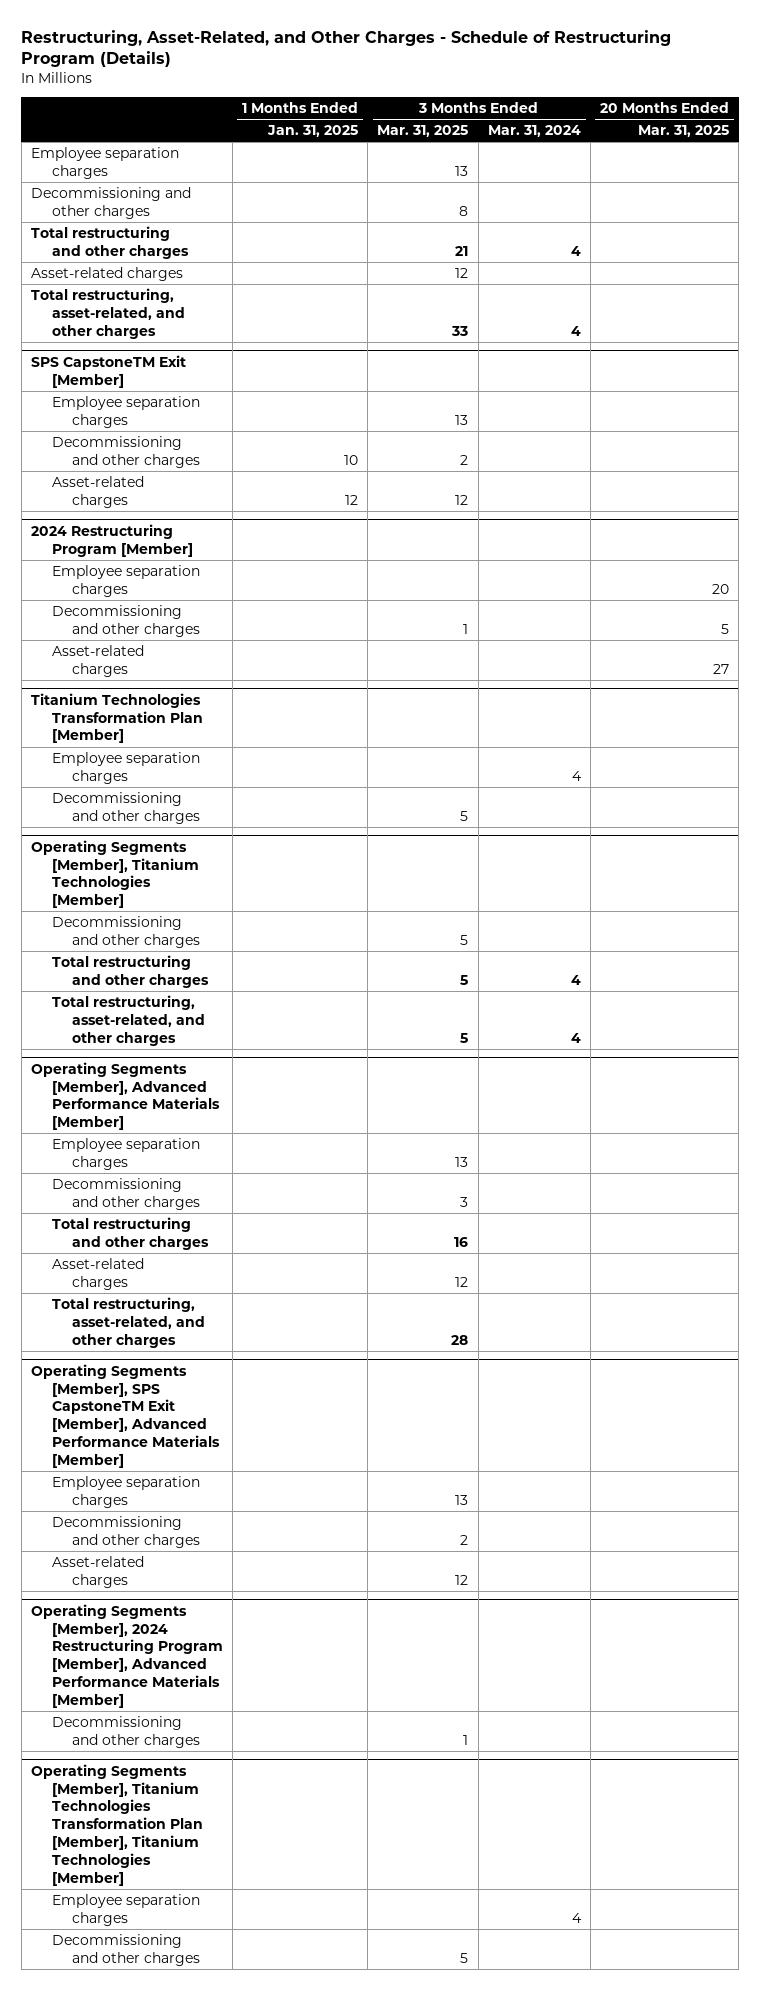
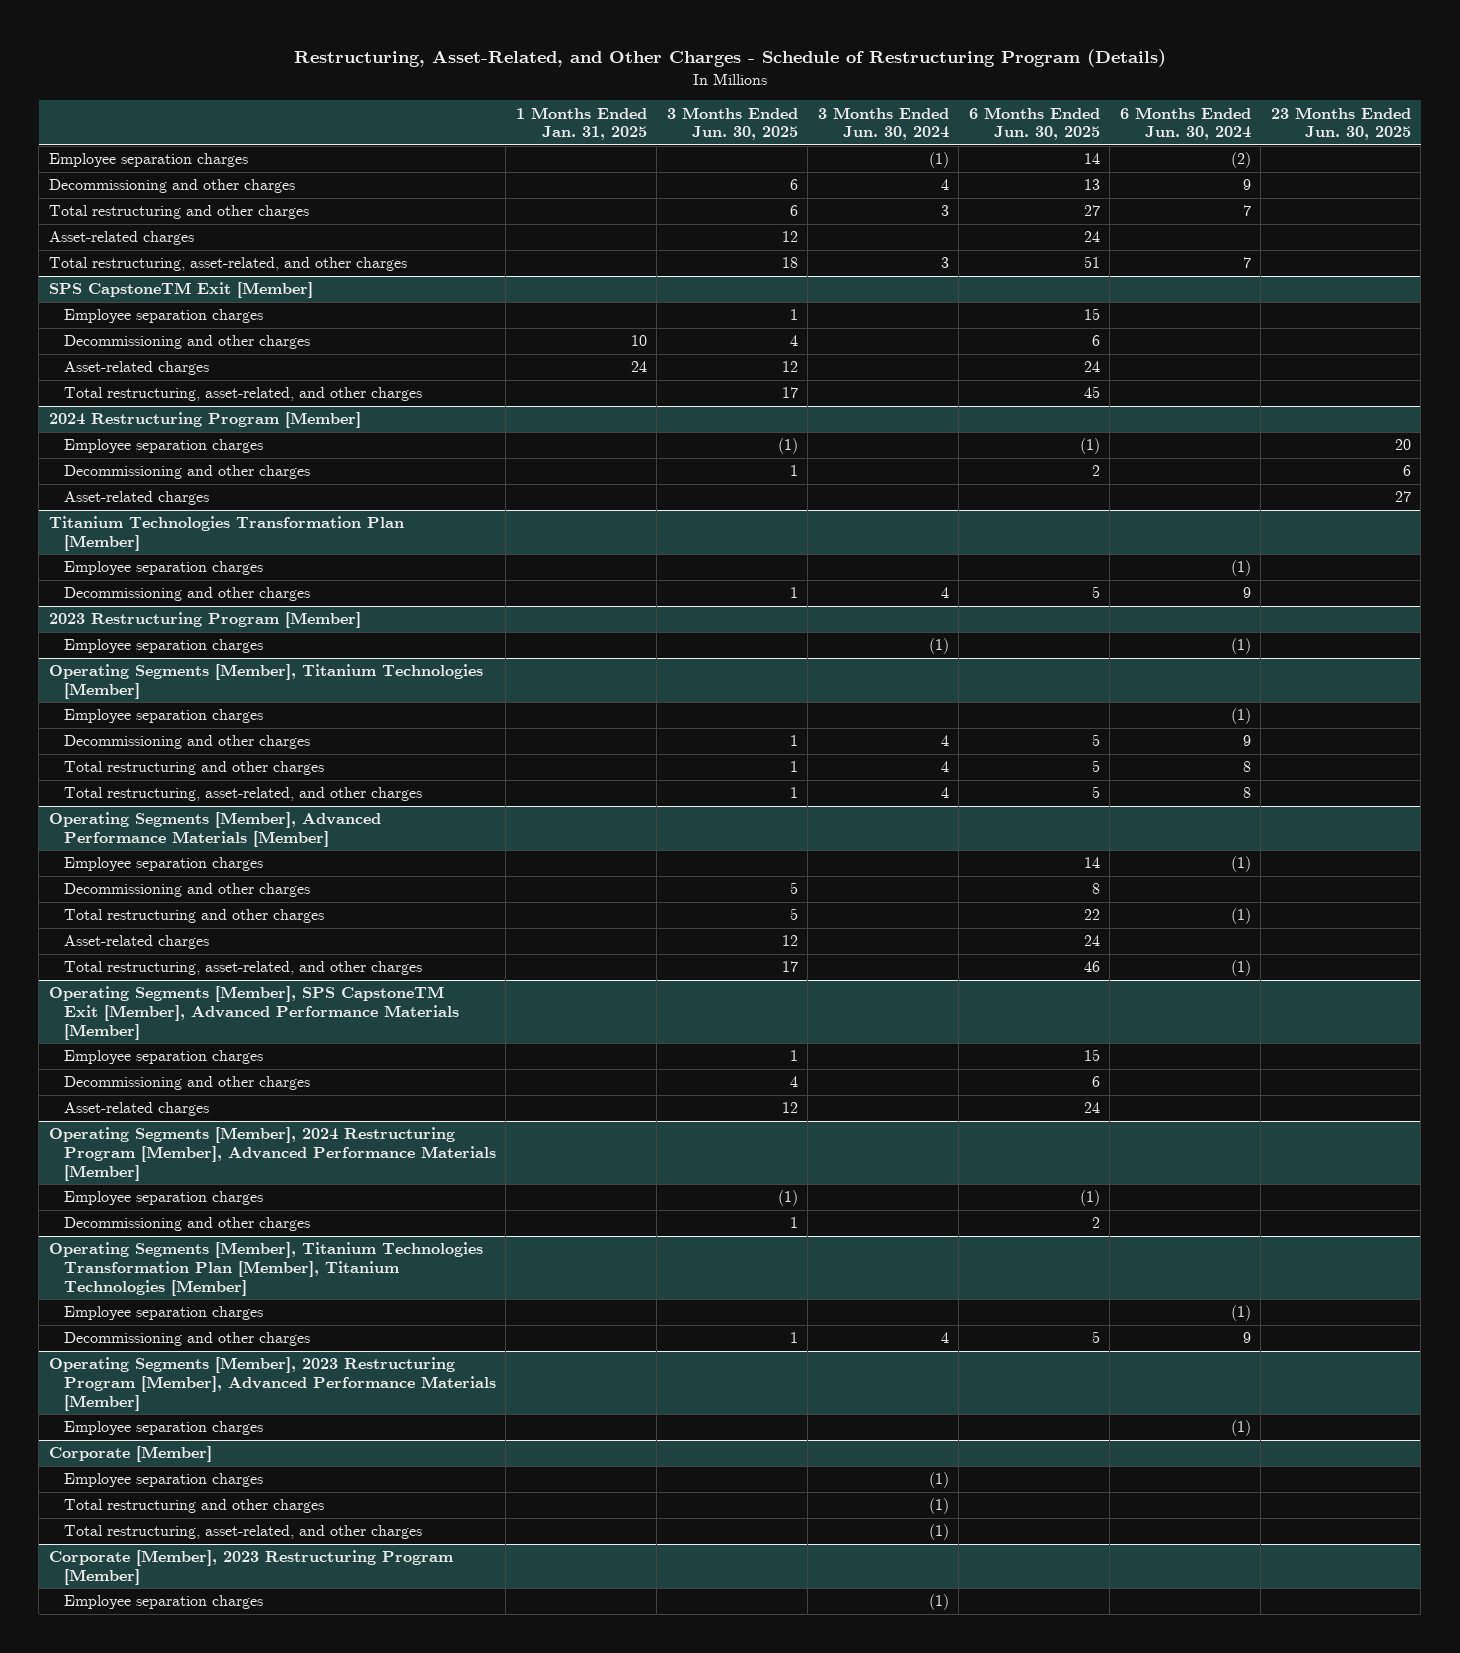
- | 1 Months Ended Jan. 31, 2025 | 3 Months Ended Mar. 31, 2025 | 3 Months Ended Mar. 31, 2024 | 20 Months Ended Mar. 31, 2025
+ | 1 Months Ended Jan. 31, 2025 | 3 Months Ended Jun. 30, 2025 | 3 Months Ended Jun. 30, 2024 | 6 Months Ended Jun. 30, 2025 | 6 Months Ended Jun. 30, 2024 | 23 Months Ended Jun. 30, 2025
@ SPS CapstoneTM Exit [Member]
- Asset-related charges | 12 | 12 | |
+ Asset-related charges | 24 | 12 | | 24 | |
+ Total restructuring, asset-related, and other charges | | 17 | | 45 | |
+ 2023 Restructuring Program [Member]
+ Employee separation charges | | | (1) | | (1) |
@ Operating Segments [Member], Titanium Technologies [Member]
+ Employee separation charges | | | | | (1) |
@ Operating Segments [Member], 2024 Restructuring Program [Member], Advanced Performance Materials [Member]
+ Employee separation charges | | (1) | | (1) | |
+ Operating Segments [Member], 2023 Restructuring Program [Member], Advanced Performance Materials [Member]
+ Employee separation charges | | | | | (1) |
+ Corporate [Member]
+ Employee separation charges | | | (1) | | |
+ Total restructuring and other charges | | | (1) | | |
+ Total restructuring, asset-related, and other charges | | | (1) | | |
+ Corporate [Member], 2023 Restructuring Program [Member]
+ Employee separation charges | | | (1) | | |

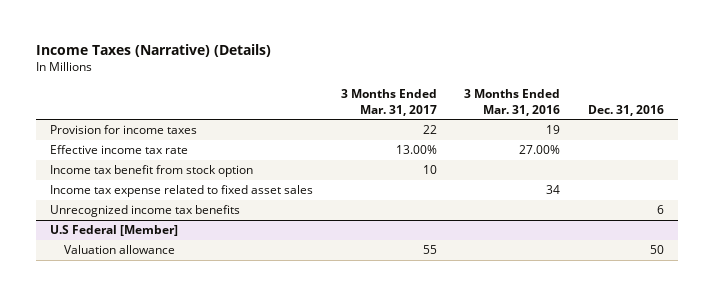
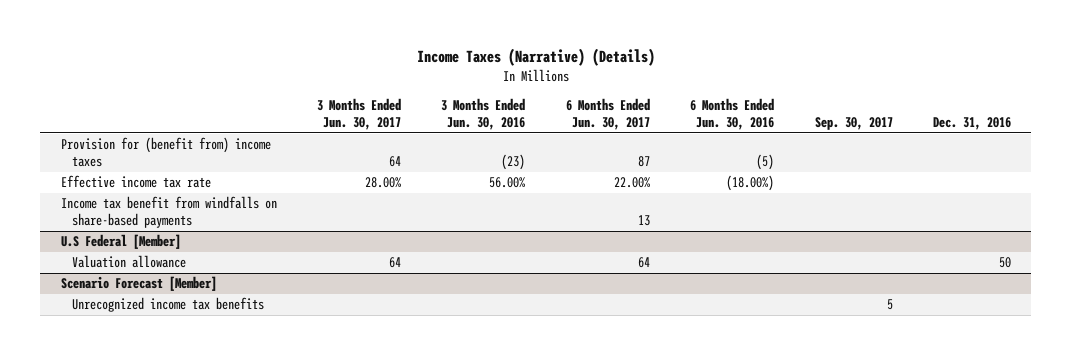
- | 3 Months Ended Mar. 31, 2017 | 3 Months Ended Mar. 31, 2016 | Dec. 31, 2016
+ | 3 Months Ended Jun. 30, 2017 | 3 Months Ended Jun. 30, 2016 | 6 Months Ended Jun. 30, 2017 | 6 Months Ended Jun. 30, 2016 | Sep. 30, 2017 | Dec. 31, 2016
- Provision for income taxes | 22 | 19 |
+ Provision for (benefit from) income taxes | 64 | (23) | 87 | (5) | |
- Income tax benefit from stock option | 10 | |
- Income tax expense related to fixed asset sales | | 34 |
- Unrecognized income tax benefits | | | 6
+ Income tax benefit from windfalls on share-based payments | | | 13 | | |
+ Scenario Forecast [Member]
+ Unrecognized income tax benefits | | | | | 5 |

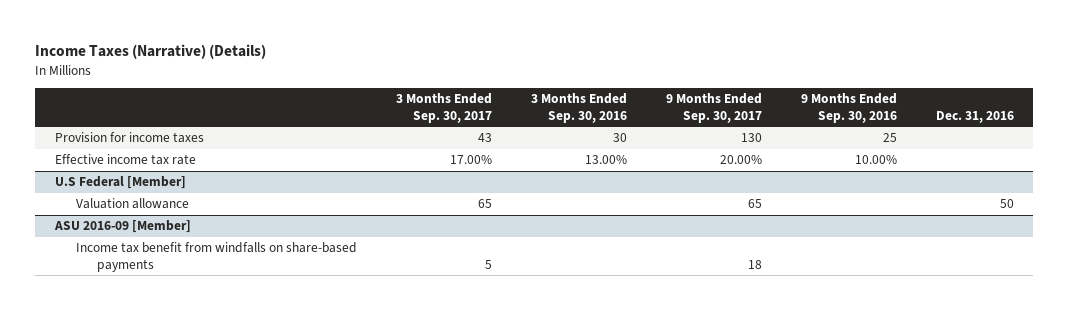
- | 3 Months Ended Jun. 30, 2017 | 3 Months Ended Jun. 30, 2016 | 6 Months Ended Jun. 30, 2017 | 6 Months Ended Jun. 30, 2016 | Sep. 30, 2017 | Dec. 31, 2016
+ | 3 Months Ended Sep. 30, 2017 | 3 Months Ended Sep. 30, 2016 | 9 Months Ended Sep. 30, 2017 | 9 Months Ended Sep. 30, 2016 | Dec. 31, 2016
- Provision for (benefit from) income taxes | 64 | (23) | 87 | (5) | |
+ Provision for income taxes | 43 | 30 | 130 | 25 |
- Income tax benefit from windfalls on share-based payments | | | 13 | | |
- Scenario Forecast [Member]
- Unrecognized income tax benefits | | | | | 5 |
+ ASU 2016-09 [Member]
+ Income tax benefit from windfalls on share-based payments | 5 | | 18 | |

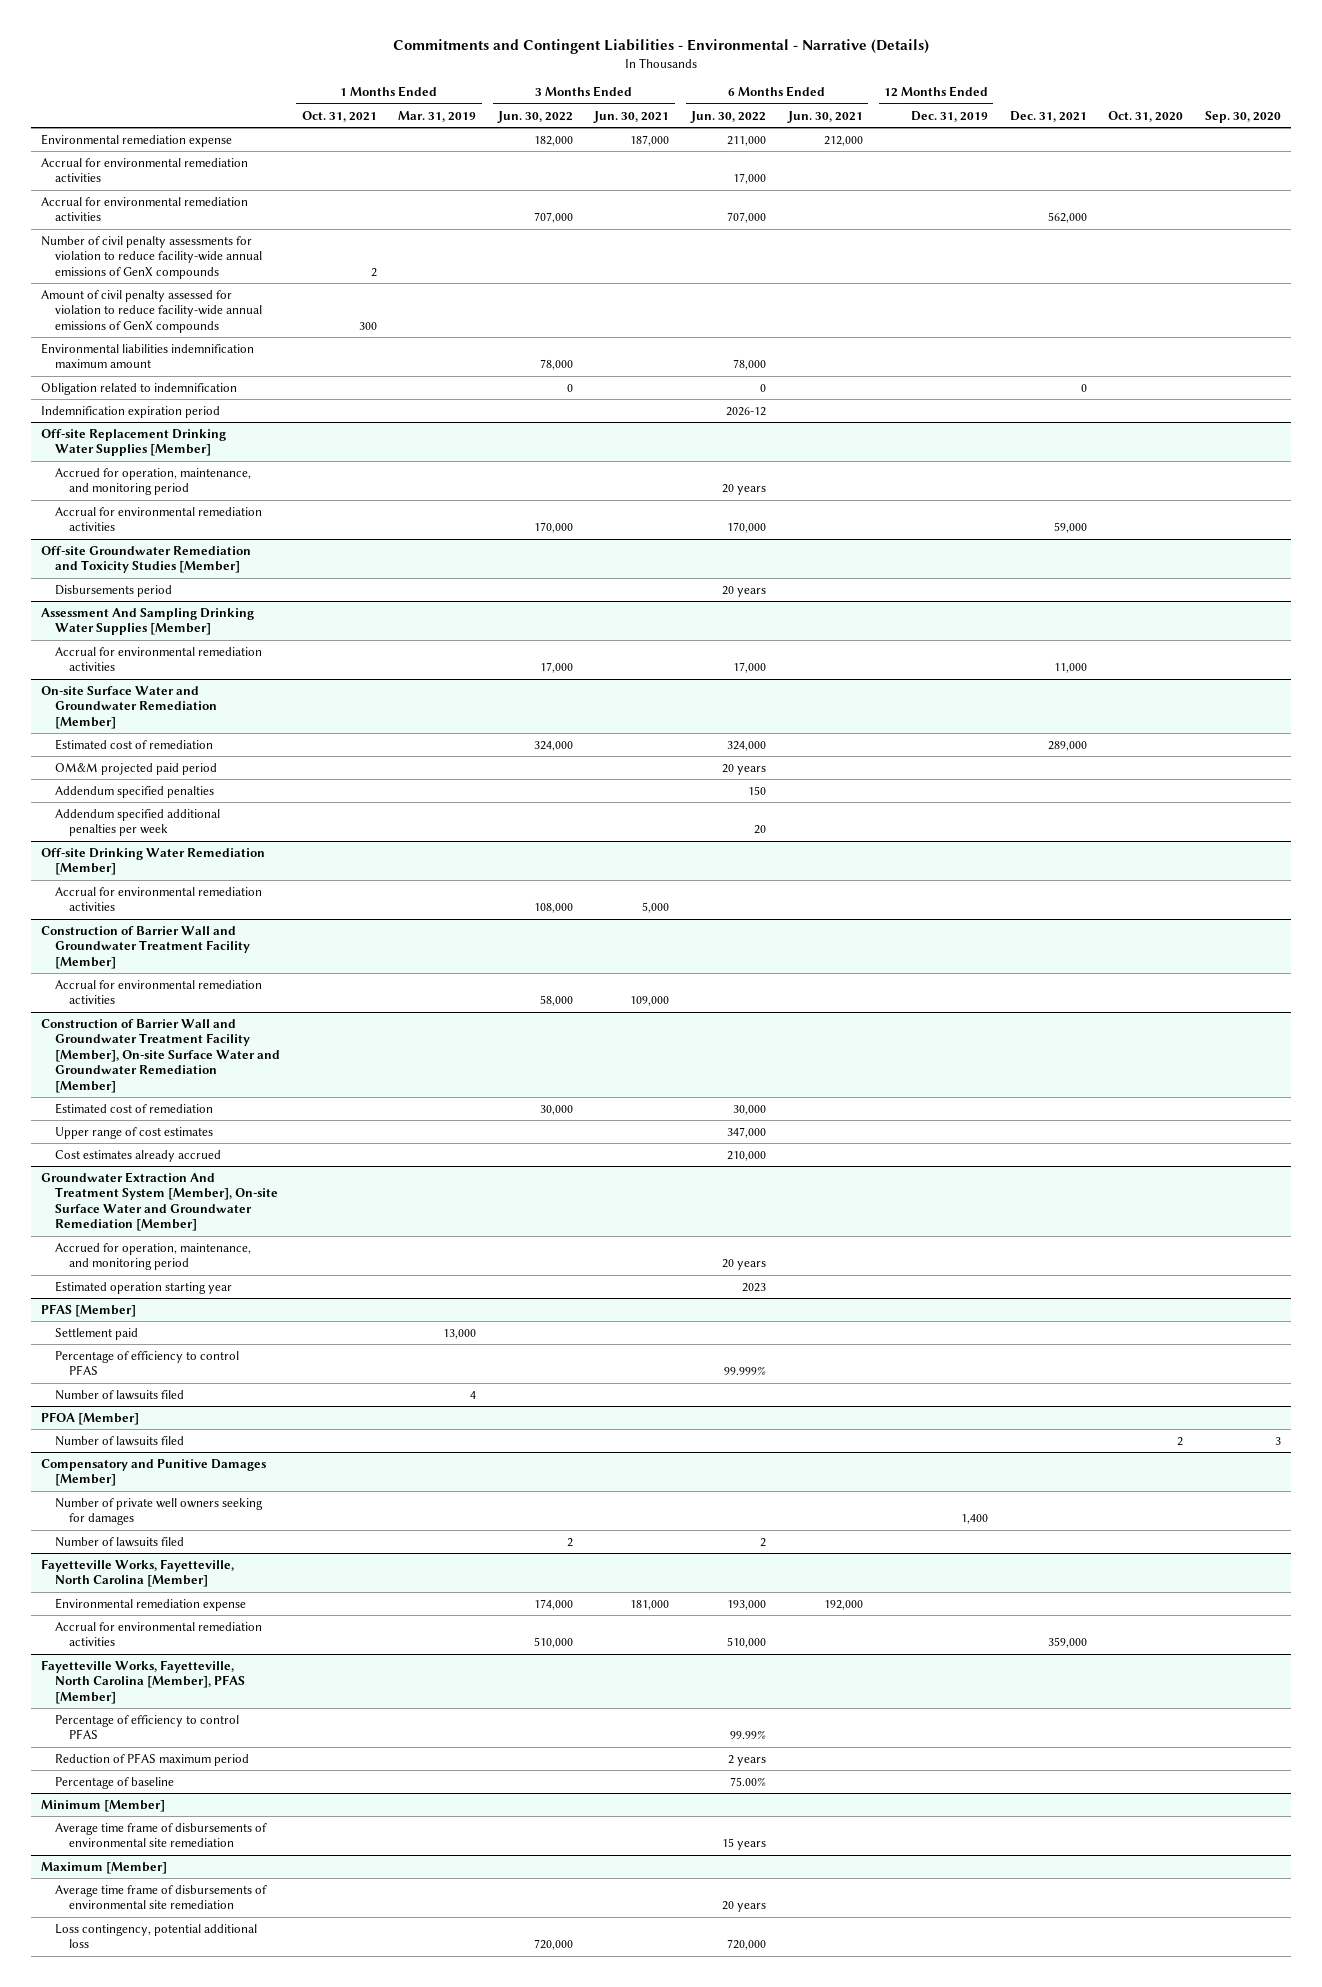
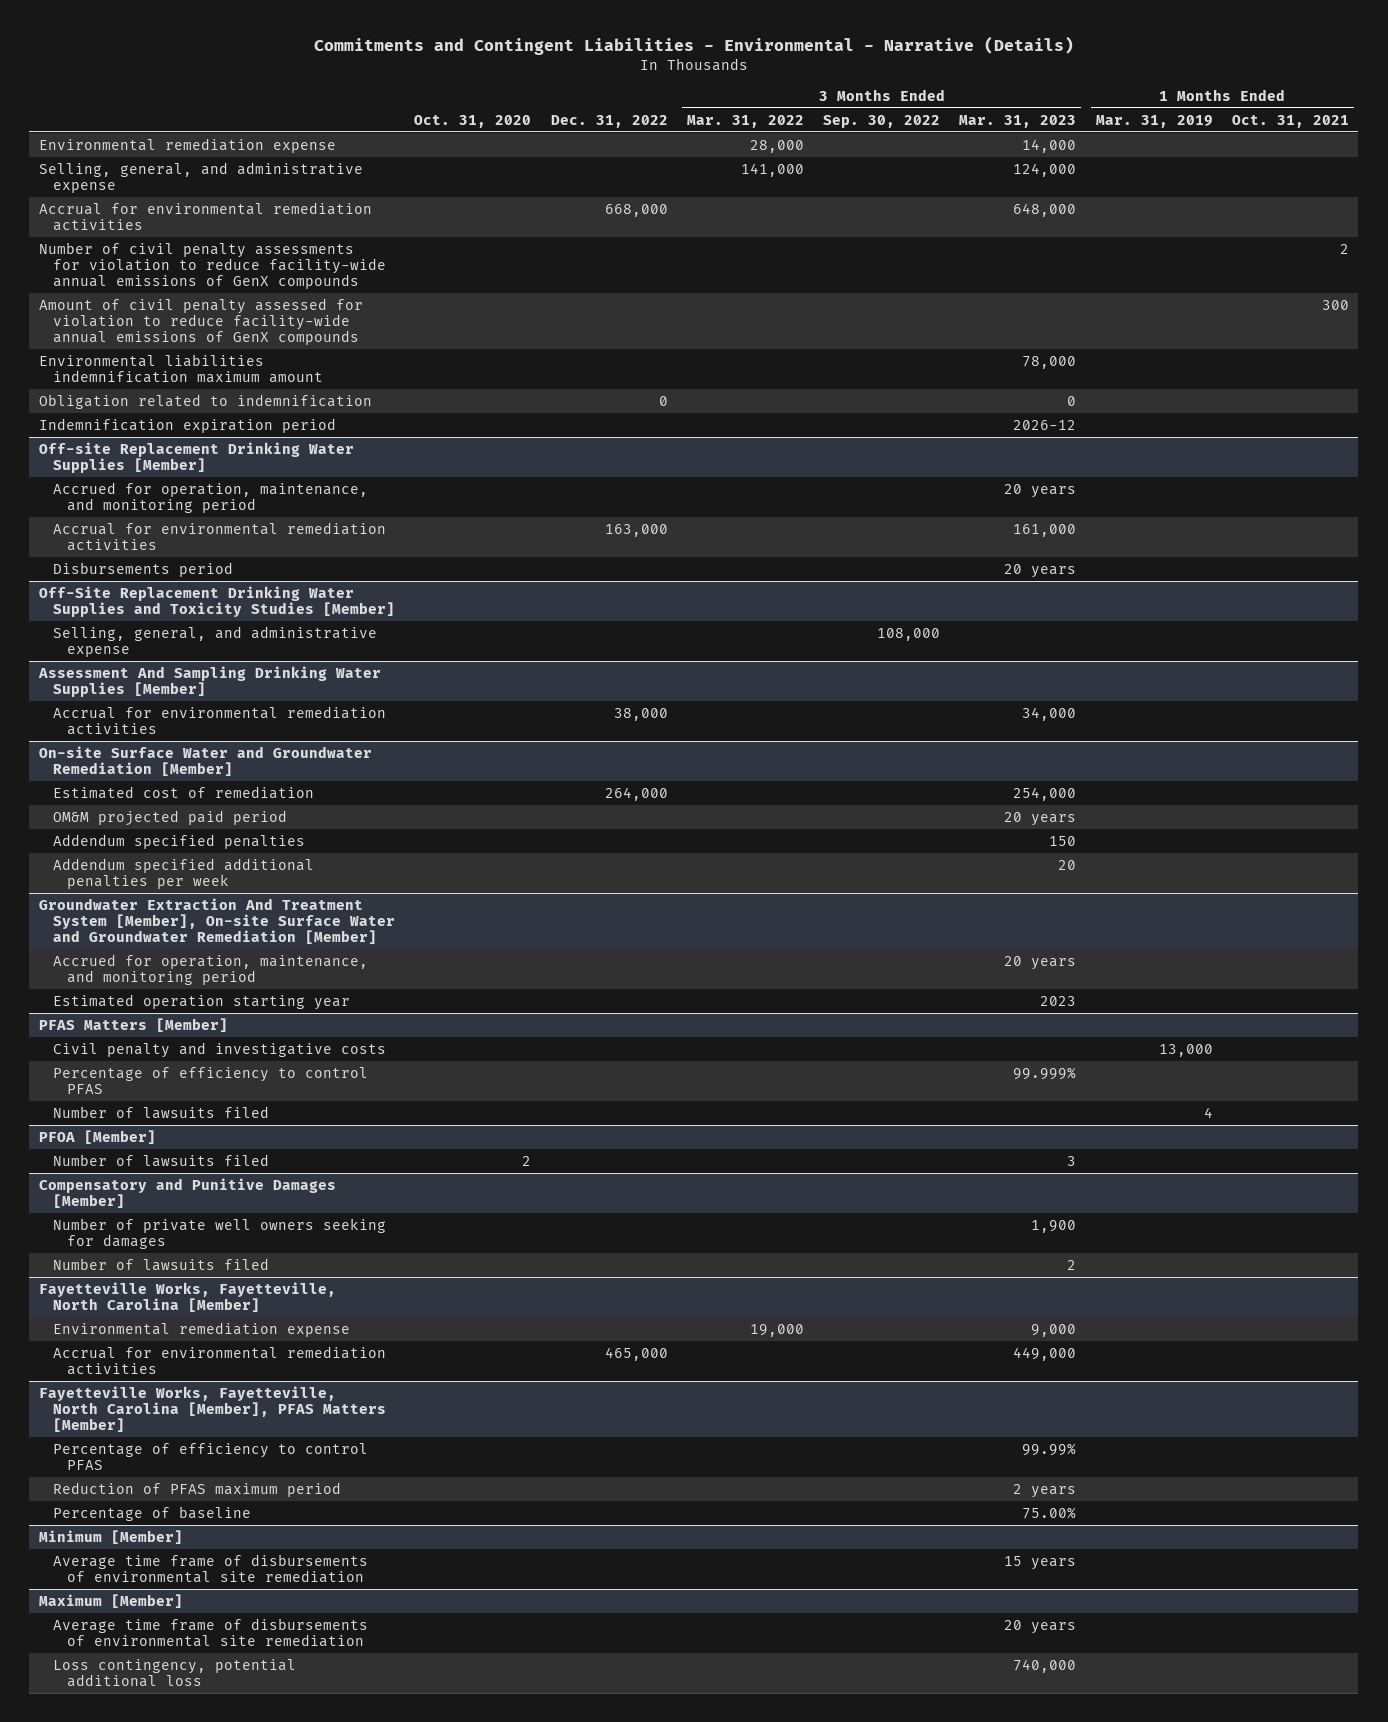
- | 1 Months Ended Oct. 31, 2021 | 1 Months Ended Mar. 31, 2019 | 3 Months Ended Jun. 30, 2022 | 3 Months Ended Jun. 30, 2021 | 6 Months Ended Jun. 30, 2022 | 6 Months Ended Jun. 30, 2021 | 12 Months Ended Dec. 31, 2019 | Dec. 31, 2021 | Oct. 31, 2020 | Sep. 30, 2020
+ | Oct. 31, 2020 | Dec. 31, 2022 | 3 Months Ended Mar. 31, 2022 | 3 Months Ended Sep. 30, 2022 | 3 Months Ended Mar. 31, 2023 | 1 Months Ended Mar. 31, 2019 | 1 Months Ended Oct. 31, 2021
- Accrual for environmental remediation activities | | | | | 17,000 | | | | |
+ Selling, general, and administrative expense | | | 141,000 | | 124,000 | |
- Off-site Groundwater Remediation and Toxicity Studies [Member]
- Disbursements period | | | | | 20 years | | | | |
@ Off-site Replacement Drinking Water Supplies [Member]
+ Disbursements period | | | | | 20 years | |
+ Off-Site Replacement Drinking Water Supplies and Toxicity Studies [Member]
+ Selling, general, and administrative expense | | | | 108,000 | | |
- Off-site Drinking Water Remediation [Member]
- Accrual for environmental remediation activities | | | 108,000 | 5,000 | | | | | |
- Construction of Barrier Wall and Groundwater Treatment Facility [Member]
- Accrual for environmental remediation activities | | | 58,000 | 109,000 | | | | | |
- Construction of Barrier Wall and Groundwater Treatment Facility [Member], On-site Surface Water and Groundwater Remediation [Member]
- Estimated cost of remediation | | | 30,000 | | 30,000 | | | | |
- Upper range of cost estimates | | | | | 347,000 | | | | |
- Cost estimates already accrued | | | | | 210,000 | | | | |
- PFAS [Member]
- Settlement paid | | 13,000 | | | | | | | |
+ PFAS Matters [Member]
+ Civil penalty and investigative costs | | | | | | 13,000 |
- Fayetteville Works, Fayetteville, North Carolina [Member], PFAS [Member]
+ Fayetteville Works, Fayetteville, North Carolina [Member], PFAS Matters [Member]

